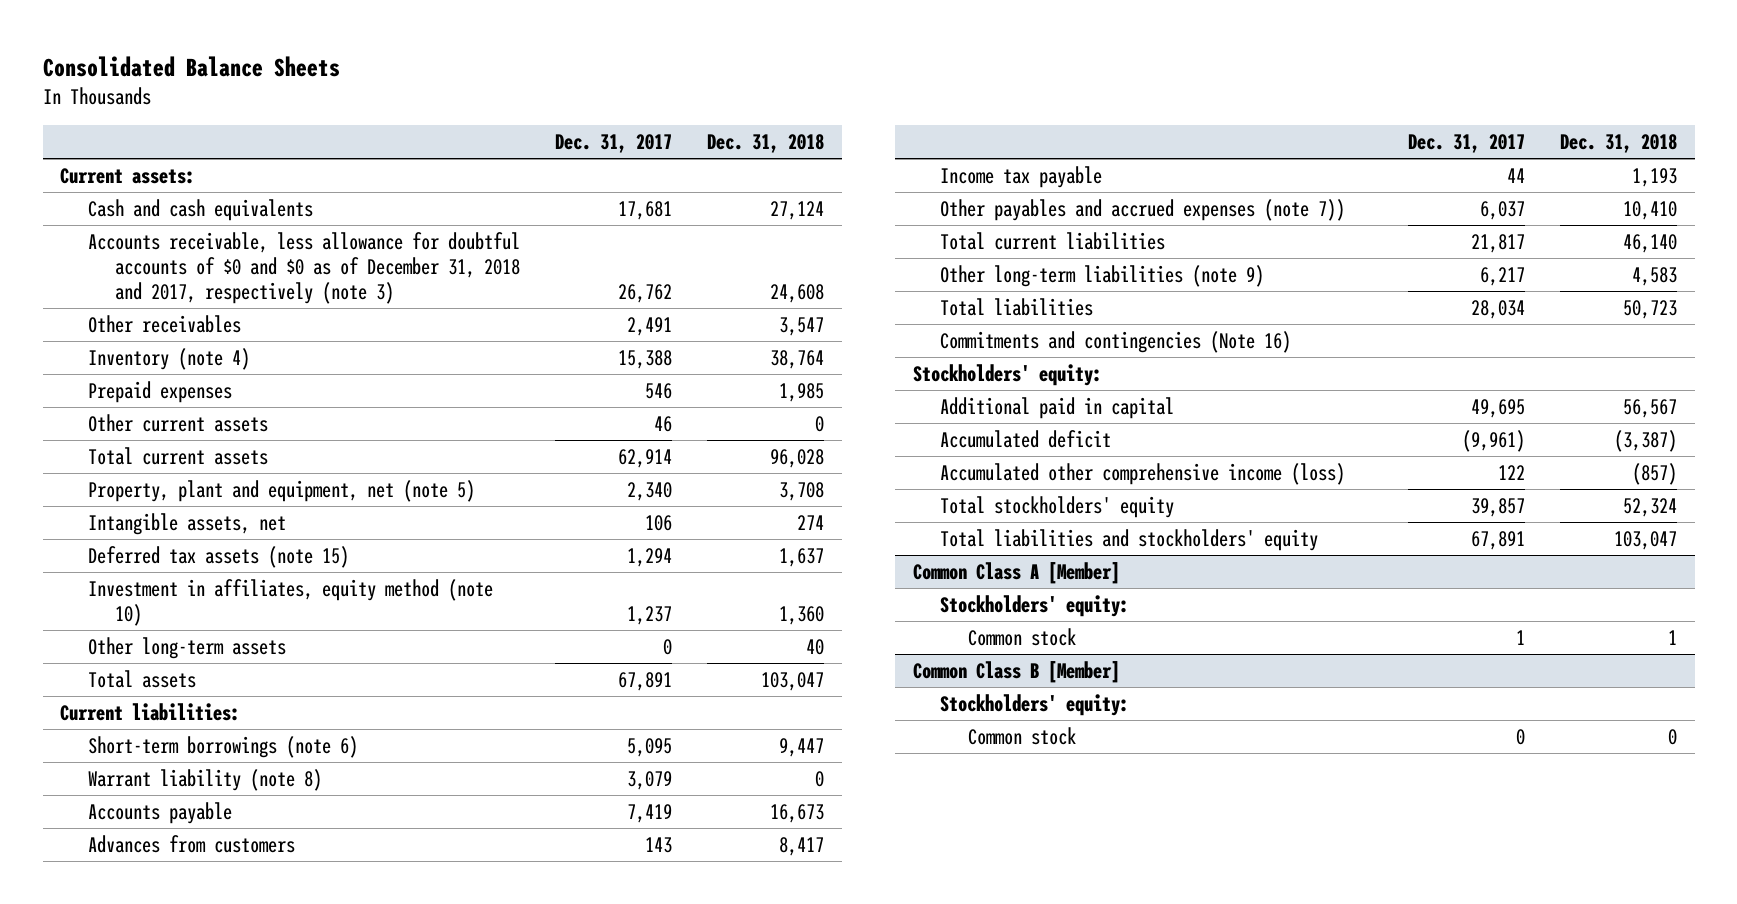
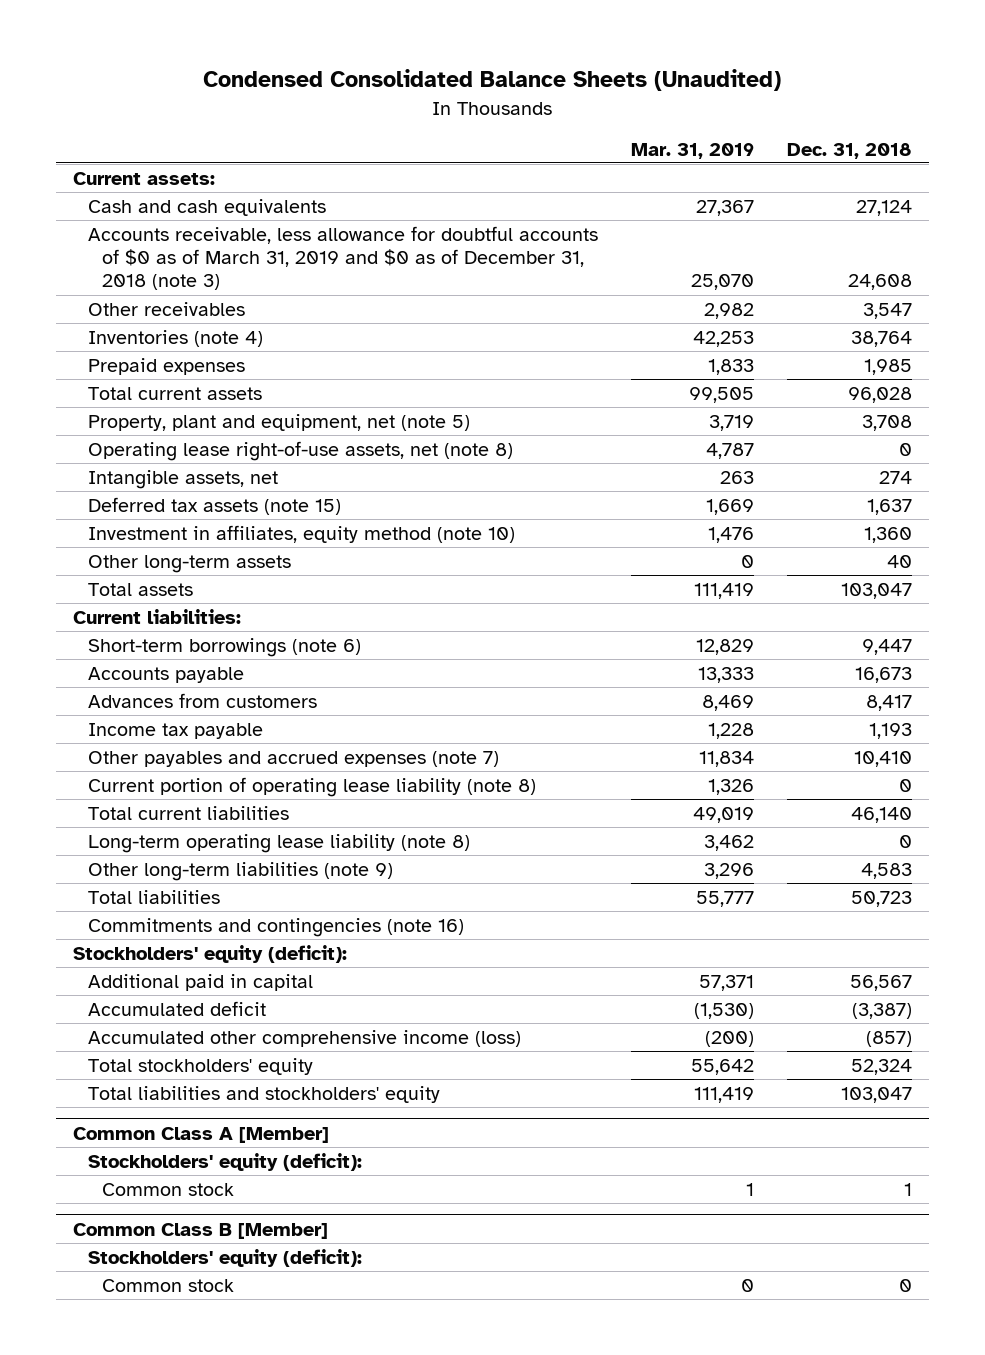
- Consolidated Balance Sheets
+ Condensed Consolidated Balance Sheets (Unaudited)
- | Dec. 31, 2017 | Dec. 31, 2018
+ | Mar. 31, 2019 | Dec. 31, 2018
- Accounts receivable, less allowance for doubtful accounts of $0 and $0 as of December 31, 2018 and 2017, respectively (note 3) | 26,762 | 24,608
+ Accounts receivable, less allowance for doubtful accounts of $0 as of March 31, 2019 and $0 as of December 31, 2018 (note 3) | 25,070 | 24,608
- Inventory (note 4) | 15,388 | 38,764
+ Inventories (note 4) | 42,253 | 38,764
- Other current assets | 46 | 0
+ Operating lease right-of-use assets, net (note 8) | 4,787 | 0
- Warrant liability (note 8) | 3,079 | 0
- Other payables and accrued expenses (note 7)) | 6,037 | 10,410
+ Other payables and accrued expenses (note 7) | 11,834 | 10,410
+ Current portion of operating lease liability (note 8) | 1,326 | 0
+ Long-term operating lease liability (note 8) | 3,462 | 0
- Commitments and contingencies (Note 16)
- Stockholders' equity:
+ Commitments and contingencies (note 16)
+ Stockholders' equity (deficit):
@ Common Class A [Member]
- Stockholders' equity:
+ Stockholders' equity (deficit):
@ Common Class B [Member]
- Stockholders' equity:
+ Stockholders' equity (deficit):

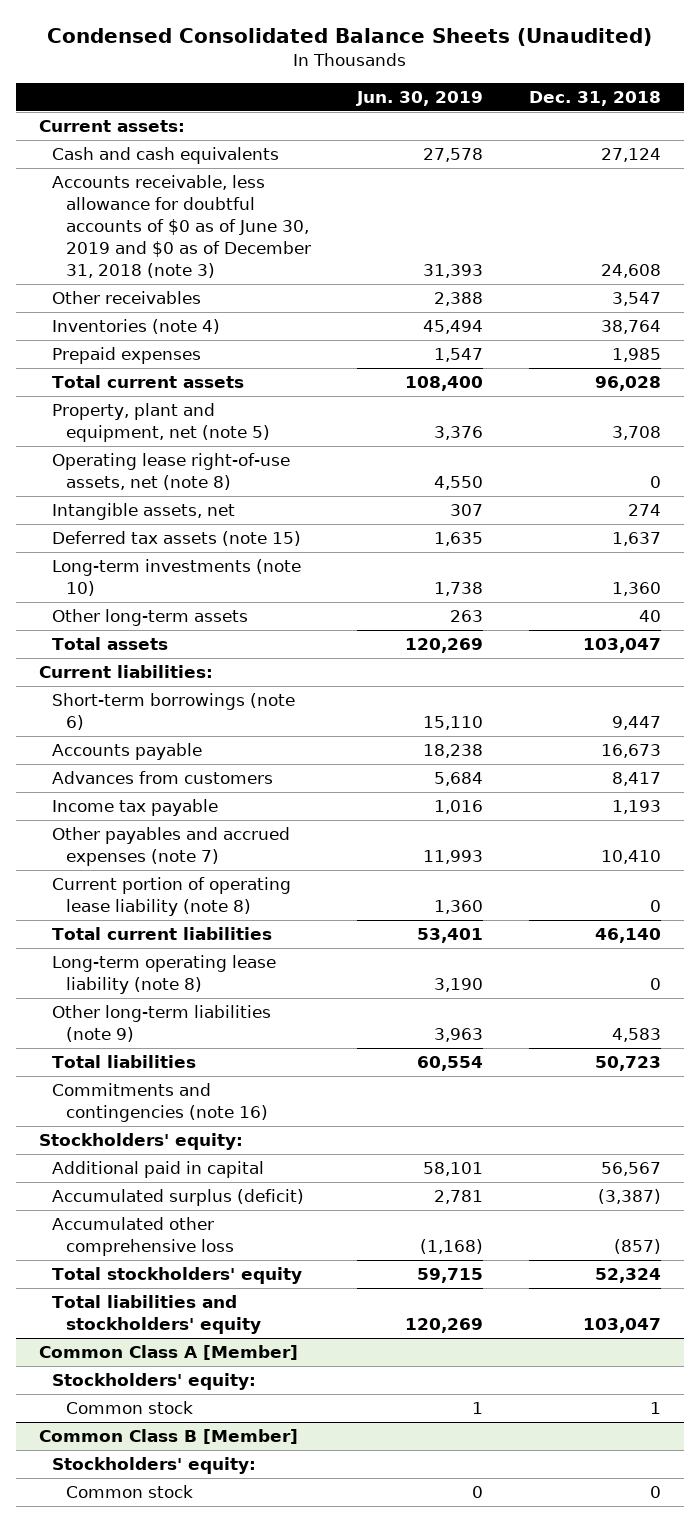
- | Mar. 31, 2019 | Dec. 31, 2018
+ | Jun. 30, 2019 | Dec. 31, 2018
- Accounts receivable, less allowance for doubtful accounts of $0 as of March 31, 2019 and $0 as of December 31, 2018 (note 3) | 25,070 | 24,608
+ Accounts receivable, less allowance for doubtful accounts of $0 as of June 30, 2019 and $0 as of December 31, 2018 (note 3) | 31,393 | 24,608
- Investment in affiliates, equity method (note 10) | 1,476 | 1,360
+ Long-term investments (note 10) | 1,738 | 1,360
- Stockholders' equity (deficit):
+ Stockholders' equity:
- Accumulated deficit | (1,530) | (3,387)
- Accumulated other comprehensive income (loss) | (200) | (857)
+ Accumulated surplus (deficit) | 2,781 | (3,387)
+ Accumulated other comprehensive loss | (1,168) | (857)
@ Common Class A [Member]
- Stockholders' equity (deficit):
+ Stockholders' equity:
@ Common Class B [Member]
- Stockholders' equity (deficit):
+ Stockholders' equity:

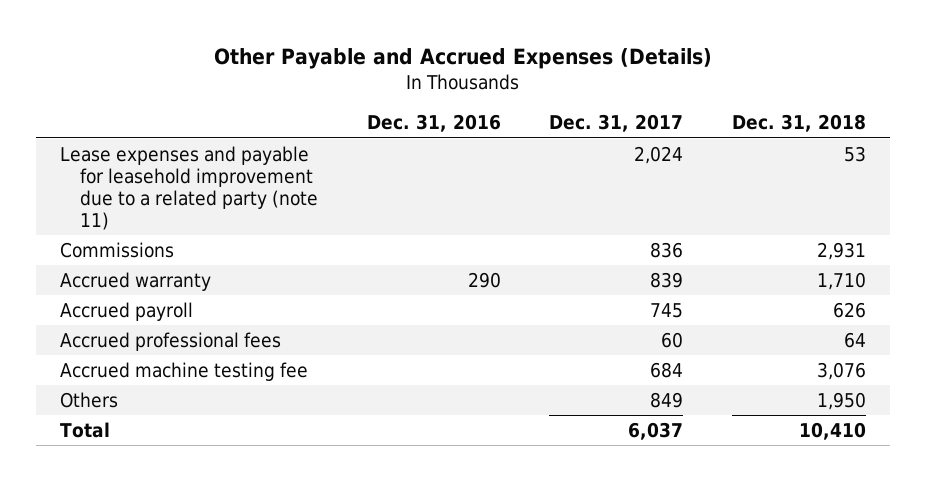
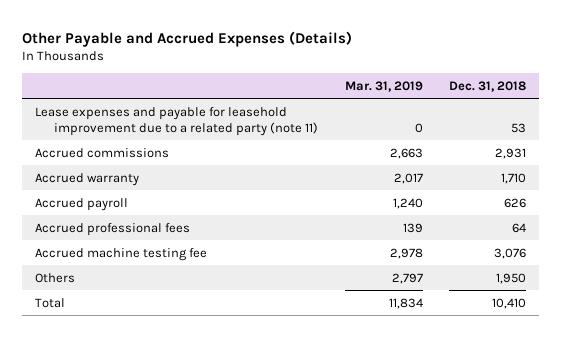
- | Dec. 31, 2016 | Dec. 31, 2017 | Dec. 31, 2018
+ | Mar. 31, 2019 | Dec. 31, 2018
- Commissions | | 836 | 2,931
+ Accrued commissions | 2,663 | 2,931

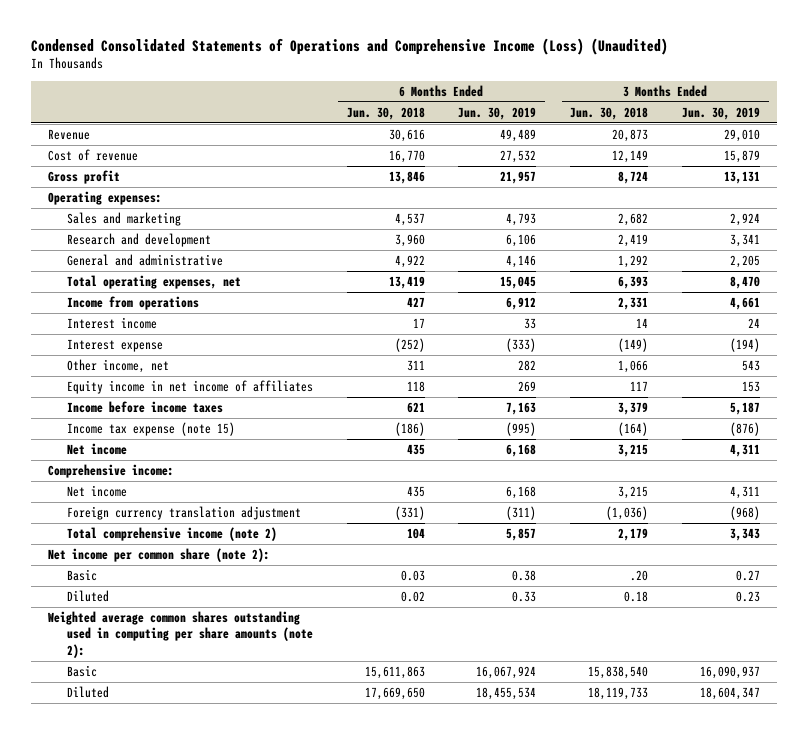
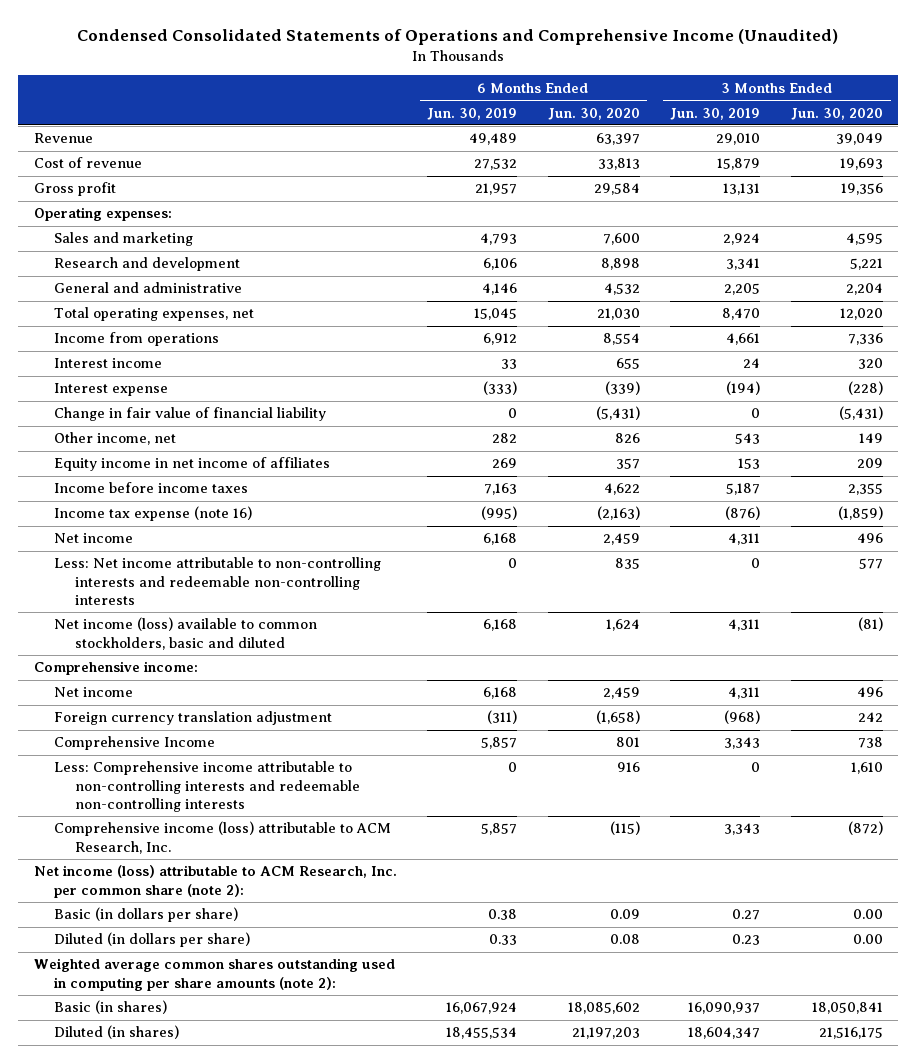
- Condensed Consolidated Statements of Operations and Comprehensive Income (Loss) (Unaudited)
+ Condensed Consolidated Statements of Operations and Comprehensive Income (Unaudited)
- | 6 Months Ended Jun. 30, 2018 | 6 Months Ended Jun. 30, 2019 | 3 Months Ended Jun. 30, 2018 | 3 Months Ended Jun. 30, 2019
+ | 6 Months Ended Jun. 30, 2019 | 6 Months Ended Jun. 30, 2020 | 3 Months Ended Jun. 30, 2019 | 3 Months Ended Jun. 30, 2020
+ Change in fair value of financial liability | 0 | (5,431) | 0 | (5,431)
- Income tax expense (note 15) | (186) | (995) | (164) | (876)
+ Income tax expense (note 16) | (995) | (2,163) | (876) | (1,859)
+ Less: Net income attributable to non-controlling interests and redeemable non-controlling interests | 0 | 835 | 0 | 577
+ Net income (loss) available to common stockholders, basic and diluted | 6,168 | 1,624 | 4,311 | (81)
- Total comprehensive income (note 2) | 104 | 5,857 | 2,179 | 3,343
- Net income per common share (note 2):
- Basic | 0.03 | 0.38 | .20 | 0.27
- Diluted | 0.02 | 0.33 | 0.18 | 0.23
+ Comprehensive Income | 5,857 | 801 | 3,343 | 738
+ Less: Comprehensive income attributable to non-controlling interests and redeemable non-controlling interests | 0 | 916 | 0 | 1,610
+ Comprehensive income (loss) attributable to ACM Research, Inc. | 5,857 | (115) | 3,343 | (872)
+ Net income (loss) attributable to ACM Research, Inc. per common share (note 2):
+ Basic (in dollars per share) | 0.38 | 0.09 | 0.27 | 0.00
+ Diluted (in dollars per share) | 0.33 | 0.08 | 0.23 | 0.00
- Basic | 15,611,863 | 16,067,924 | 15,838,540 | 16,090,937
- Diluted | 17,669,650 | 18,455,534 | 18,119,733 | 18,604,347
+ Basic (in shares) | 16,067,924 | 18,085,602 | 16,090,937 | 18,050,841
+ Diluted (in shares) | 18,455,534 | 21,197,203 | 18,604,347 | 21,516,175

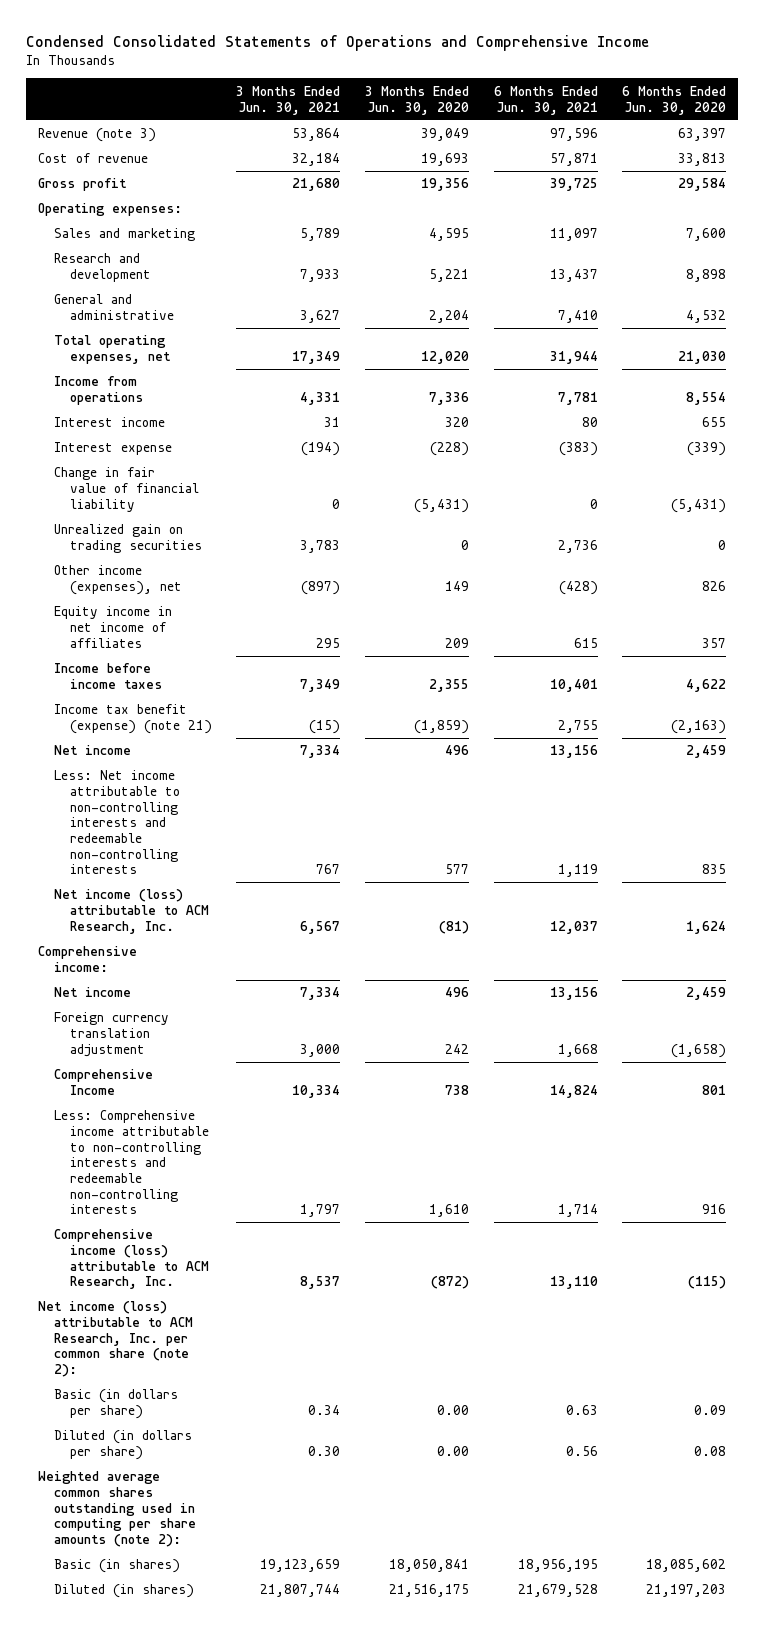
- Condensed Consolidated Statements of Operations and Comprehensive Income (Unaudited)
+ Condensed Consolidated Statements of Operations and Comprehensive Income
- | 6 Months Ended Jun. 30, 2019 | 6 Months Ended Jun. 30, 2020 | 3 Months Ended Jun. 30, 2019 | 3 Months Ended Jun. 30, 2020
+ | 3 Months Ended Jun. 30, 2021 | 3 Months Ended Jun. 30, 2020 | 6 Months Ended Jun. 30, 2021 | 6 Months Ended Jun. 30, 2020
- Revenue | 49,489 | 63,397 | 29,010 | 39,049
+ Revenue (note 3) | 53,864 | 39,049 | 97,596 | 63,397
- Other income, net | 282 | 826 | 543 | 149
+ Unrealized gain on trading securities | 3,783 | 0 | 2,736 | 0
+ Other income (expenses), net | (897) | 149 | (428) | 826
- Income tax expense (note 16) | (995) | (2,163) | (876) | (1,859)
+ Income tax benefit (expense) (note 21) | (15) | (1,859) | 2,755 | (2,163)
- Net income (loss) available to common stockholders, basic and diluted | 6,168 | 1,624 | 4,311 | (81)
+ Net income (loss) attributable to ACM Research, Inc. | 6,567 | (81) | 12,037 | 1,624

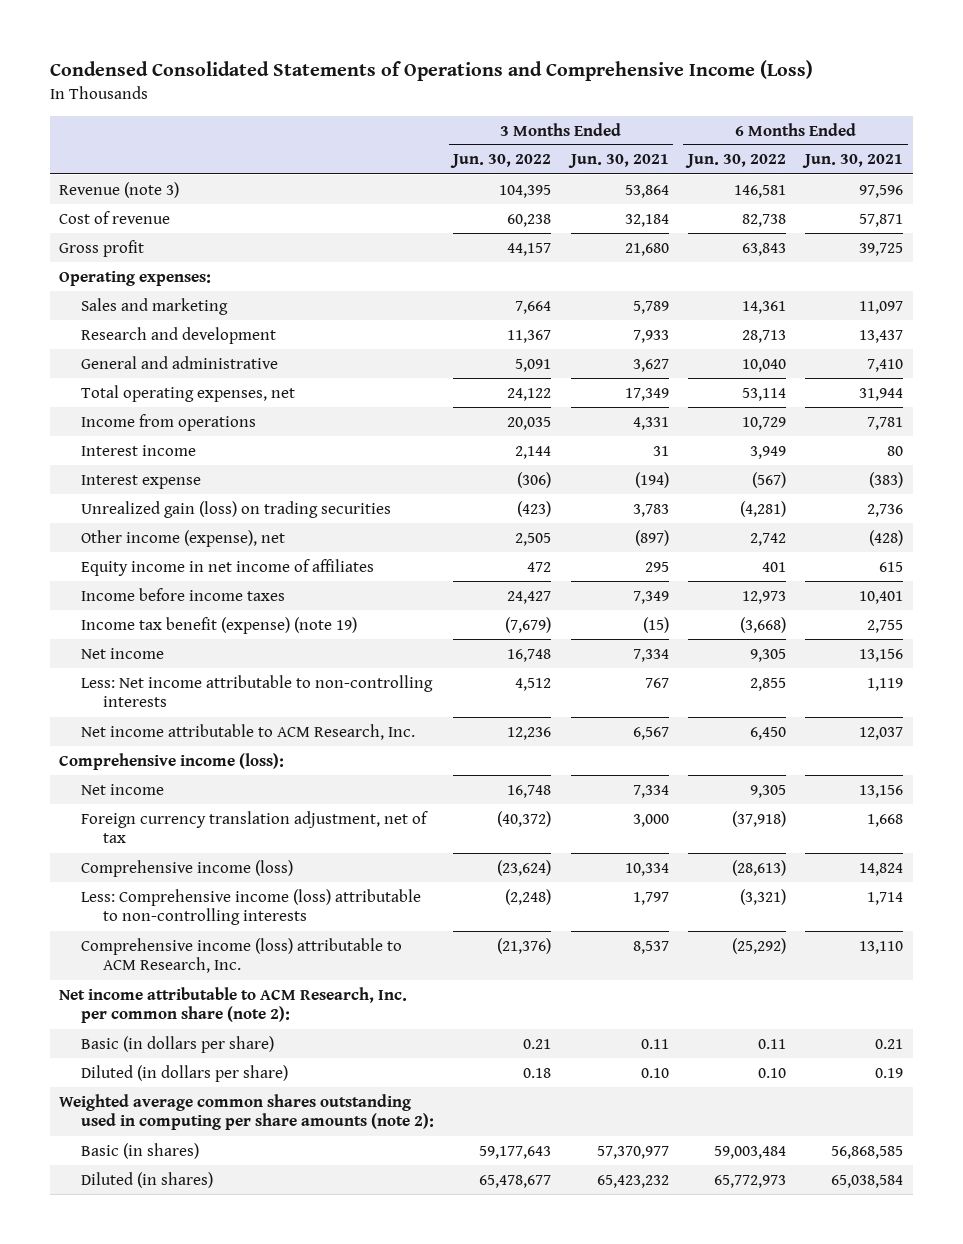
- Condensed Consolidated Statements of Operations and Comprehensive Income
+ Condensed Consolidated Statements of Operations and Comprehensive Income (Loss)
- | 3 Months Ended Jun. 30, 2021 | 3 Months Ended Jun. 30, 2020 | 6 Months Ended Jun. 30, 2021 | 6 Months Ended Jun. 30, 2020
+ | 3 Months Ended Jun. 30, 2022 | 3 Months Ended Jun. 30, 2021 | 6 Months Ended Jun. 30, 2022 | 6 Months Ended Jun. 30, 2021
- Change in fair value of financial liability | 0 | (5,431) | 0 | (5,431)
- Unrealized gain on trading securities | 3,783 | 0 | 2,736 | 0
- Other income (expenses), net | (897) | 149 | (428) | 826
+ Unrealized gain (loss) on trading securities | (423) | 3,783 | (4,281) | 2,736
+ Other income (expense), net | 2,505 | (897) | 2,742 | (428)
- Income tax benefit (expense) (note 21) | (15) | (1,859) | 2,755 | (2,163)
+ Income tax benefit (expense) (note 19) | (7,679) | (15) | (3,668) | 2,755
- Less: Net income attributable to non-controlling interests and redeemable non-controlling interests | 767 | 577 | 1,119 | 835
- Net income (loss) attributable to ACM Research, Inc. | 6,567 | (81) | 12,037 | 1,624
- Comprehensive income:
+ Less: Net income attributable to non-controlling interests | 4,512 | 767 | 2,855 | 1,119
+ Net income attributable to ACM Research, Inc. | 12,236 | 6,567 | 6,450 | 12,037
+ Comprehensive income (loss):
- Foreign currency translation adjustment | 3,000 | 242 | 1,668 | (1,658)
- Comprehensive Income | 10,334 | 738 | 14,824 | 801
- Less: Comprehensive income attributable to non-controlling interests and redeemable non-controlling interests | 1,797 | 1,610 | 1,714 | 916
+ Foreign currency translation adjustment, net of tax | (40,372) | 3,000 | (37,918) | 1,668
+ Comprehensive income (loss) | (23,624) | 10,334 | (28,613) | 14,824
+ Less: Comprehensive income (loss) attributable to non-controlling interests | (2,248) | 1,797 | (3,321) | 1,714
- Net income (loss) attributable to ACM Research, Inc. per common share (note 2):
- Basic (in dollars per share) | 0.34 | 0.00 | 0.63 | 0.09
- Diluted (in dollars per share) | 0.30 | 0.00 | 0.56 | 0.08
+ Net income attributable to ACM Research, Inc. per common share (note 2):
+ Basic (in dollars per share) | 0.21 | 0.11 | 0.11 | 0.21
+ Diluted (in dollars per share) | 0.18 | 0.10 | 0.10 | 0.19
- Basic (in shares) | 19,123,659 | 18,050,841 | 18,956,195 | 18,085,602
- Diluted (in shares) | 21,807,744 | 21,516,175 | 21,679,528 | 21,197,203
+ Basic (in shares) | 59,177,643 | 57,370,977 | 59,003,484 | 56,868,585
+ Diluted (in shares) | 65,478,677 | 65,423,232 | 65,772,973 | 65,038,584

